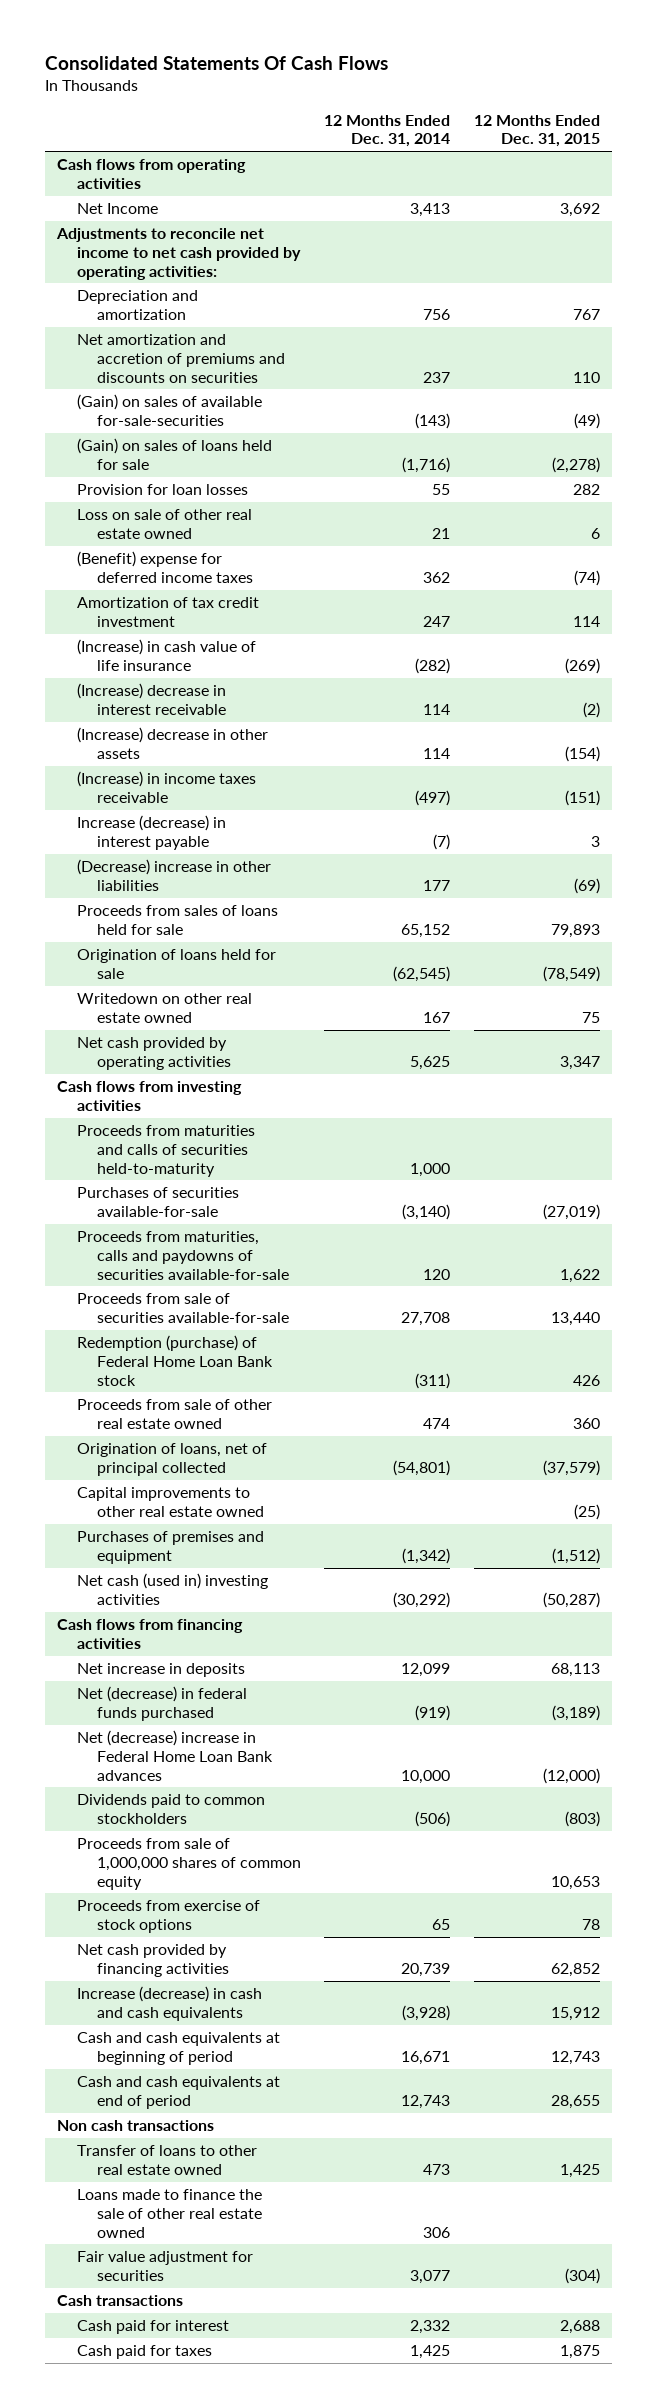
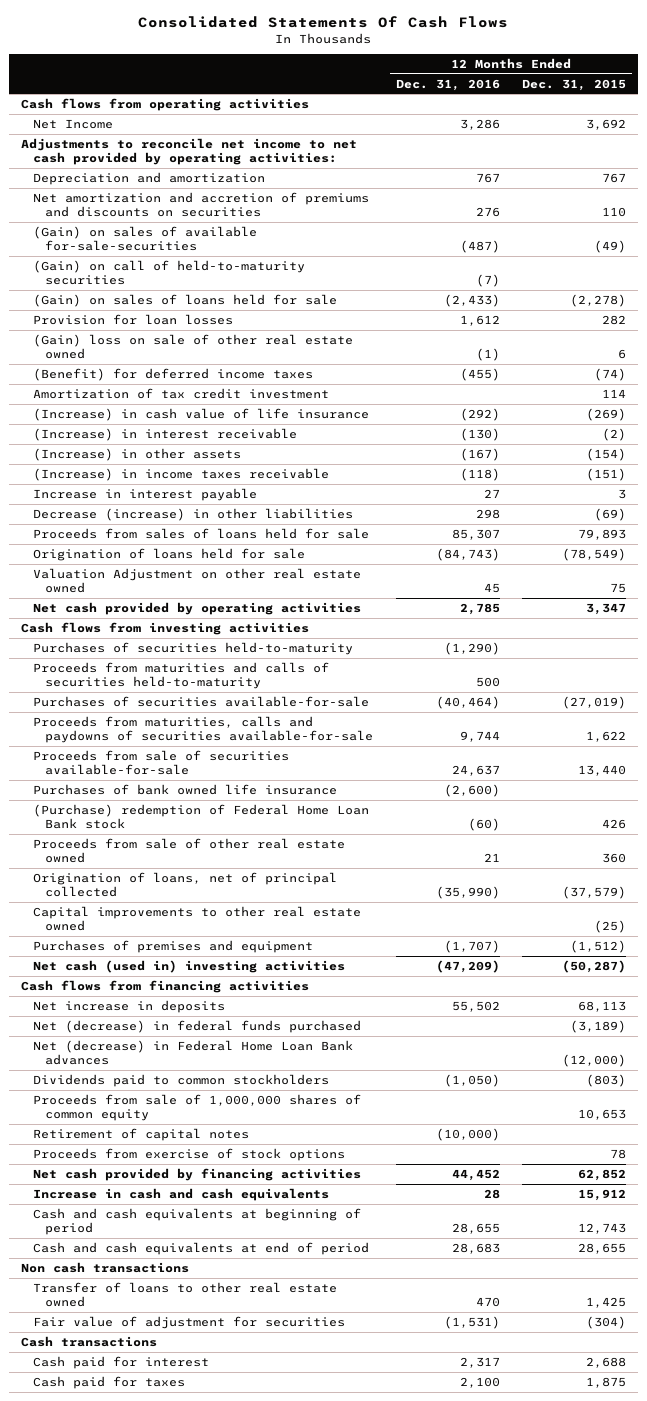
- | 12 Months Ended Dec. 31, 2014 | 12 Months Ended Dec. 31, 2015
+ | 12 Months Ended Dec. 31, 2016 | 12 Months Ended Dec. 31, 2015
+ (Gain) on call of held-to-maturity securities | (7) |
- Loss on sale of other real estate owned | 21 | 6
- (Benefit) expense for deferred income taxes | 362 | (74)
+ (Gain) loss on sale of other real estate owned | (1) | 6
+ (Benefit) for deferred income taxes | (455) | (74)
- (Increase) decrease in interest receivable | 114 | (2)
- (Increase) decrease in other assets | 114 | (154)
+ (Increase) in interest receivable | (130) | (2)
+ (Increase) in other assets | (167) | (154)
- Increase (decrease) in interest payable | (7) | 3
- (Decrease) increase in other liabilities | 177 | (69)
+ Increase in interest payable | 27 | 3
+ Decrease (increase) in other liabilities | 298 | (69)
- Writedown on other real estate owned | 167 | 75
+ Valuation Adjustment on other real estate owned | 45 | 75
+ Purchases of securities held-to-maturity | (1,290) |
- Redemption (purchase) of Federal Home Loan Bank stock | (311) | 426
+ Purchases of bank owned life insurance | (2,600) |
+ (Purchase) redemption of Federal Home Loan Bank stock | (60) | 426
- Net (decrease) increase in Federal Home Loan Bank advances | 10,000 | (12,000)
+ Net (decrease) in Federal Home Loan Bank advances | | (12,000)
+ Retirement of capital notes | (10,000) |
- Increase (decrease) in cash and cash equivalents | (3,928) | 15,912
+ Increase in cash and cash equivalents | 28 | 15,912
- Loans made to finance the sale of other real estate owned | 306 |
- Fair value adjustment for securities | 3,077 | (304)
+ Fair value of adjustment for securities | (1,531) | (304)

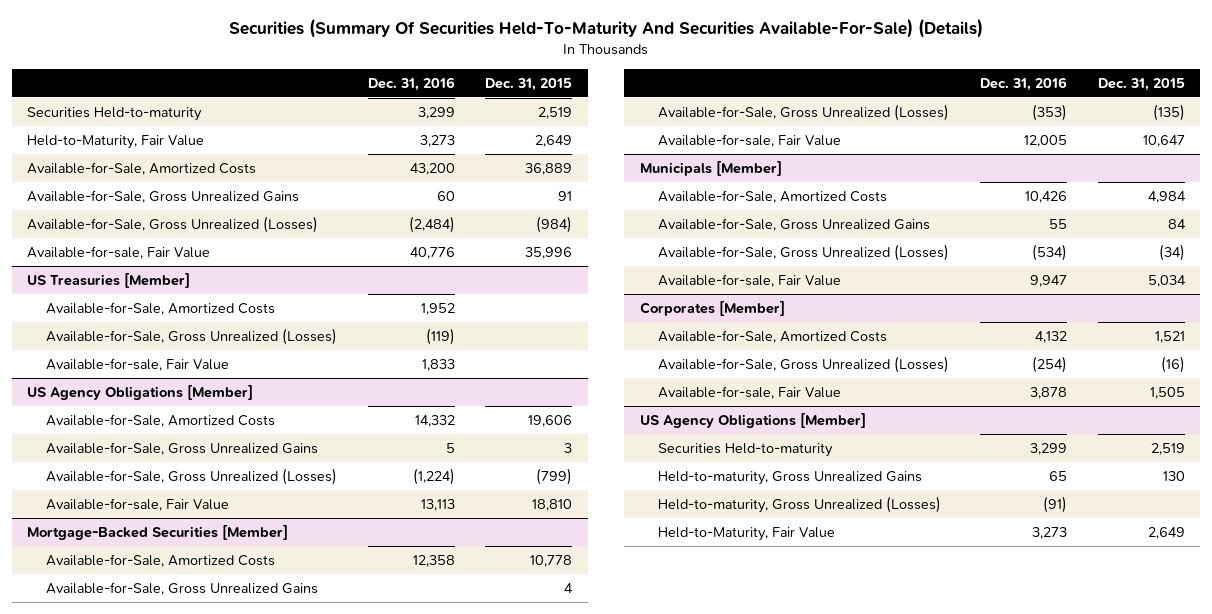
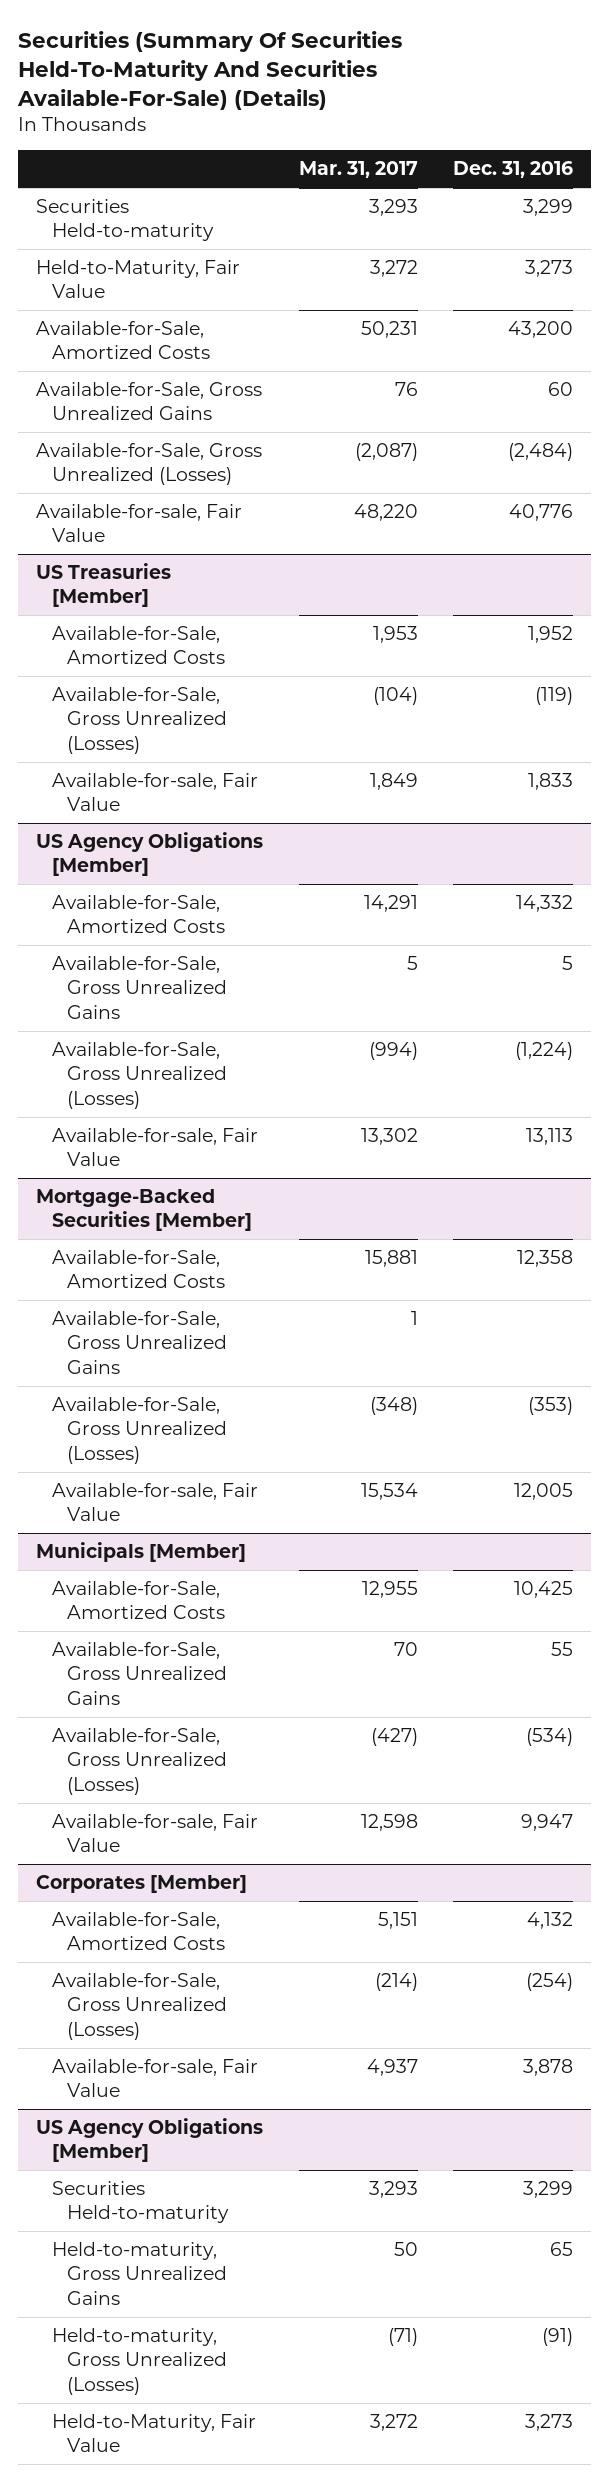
- | Dec. 31, 2016 | Dec. 31, 2015
+ | Mar. 31, 2017 | Dec. 31, 2016
@ Municipals [Member]
- Available-for-Sale, Amortized Costs | 10,426 | 4,984
+ Available-for-Sale, Amortized Costs | 12,955 | 10,425

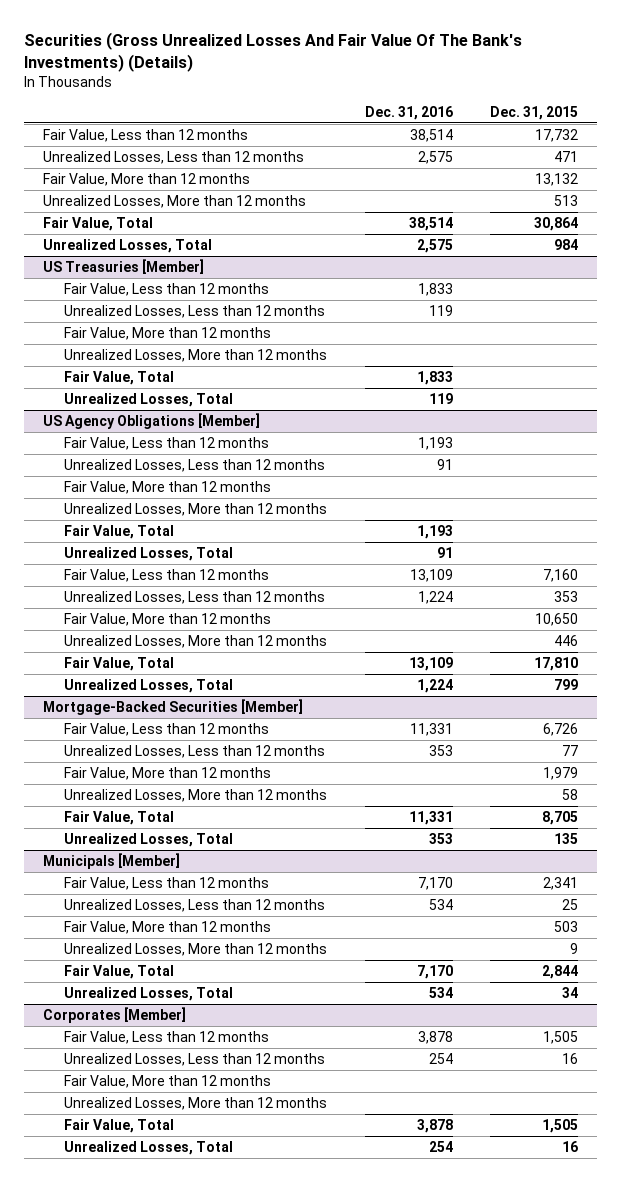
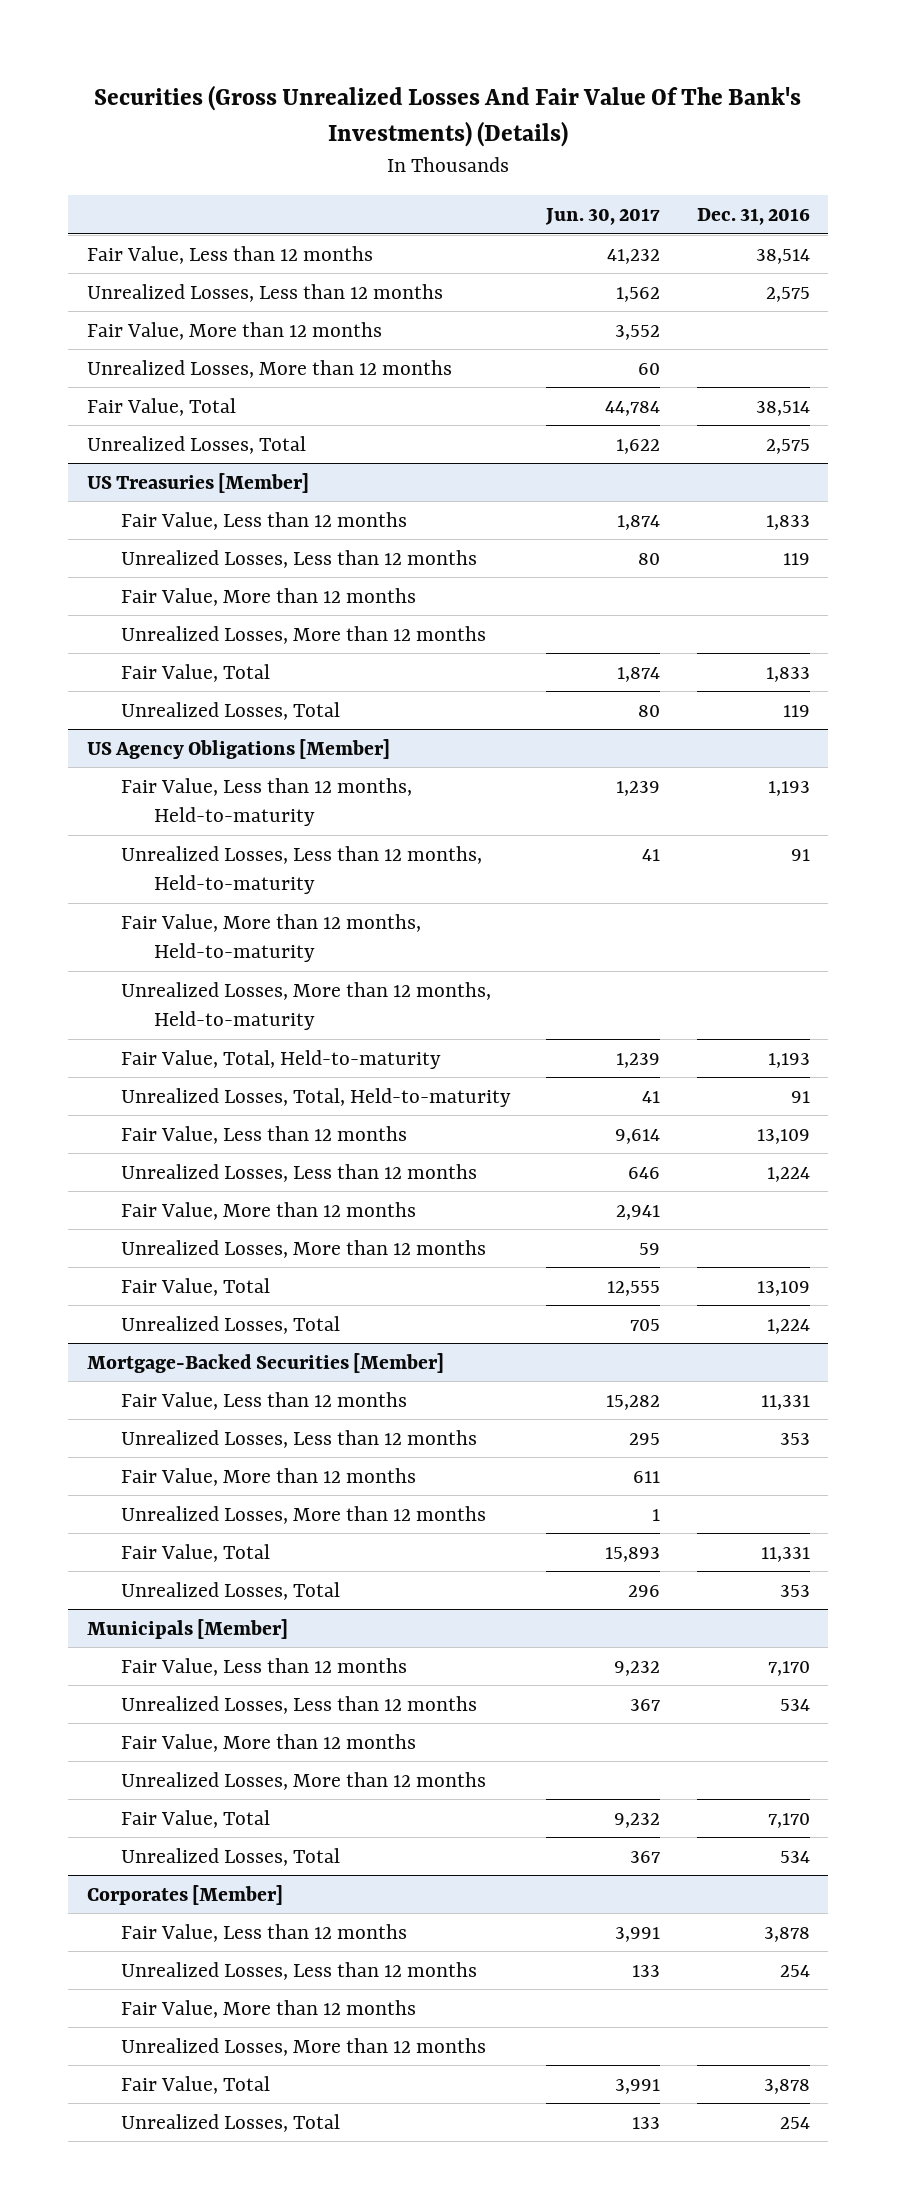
- | Dec. 31, 2016 | Dec. 31, 2015
+ | Jun. 30, 2017 | Dec. 31, 2016
@ US Agency Obligations [Member]
- Fair Value, Less than 12 months | 1,193 |
- Unrealized Losses, Less than 12 months | 91 |
- Fair Value, More than 12 months
- Unrealized Losses, More than 12 months
- Fair Value, Total | 1,193 |
- Unrealized Losses, Total | 91 |
+ Fair Value, Less than 12 months, Held-to-maturity | 1,239 | 1,193
+ Unrealized Losses, Less than 12 months, Held-to-maturity | 41 | 91
+ Fair Value, More than 12 months, Held-to-maturity
+ Unrealized Losses, More than 12 months, Held-to-maturity
+ Fair Value, Total, Held-to-maturity | 1,239 | 1,193
+ Unrealized Losses, Total, Held-to-maturity | 41 | 91

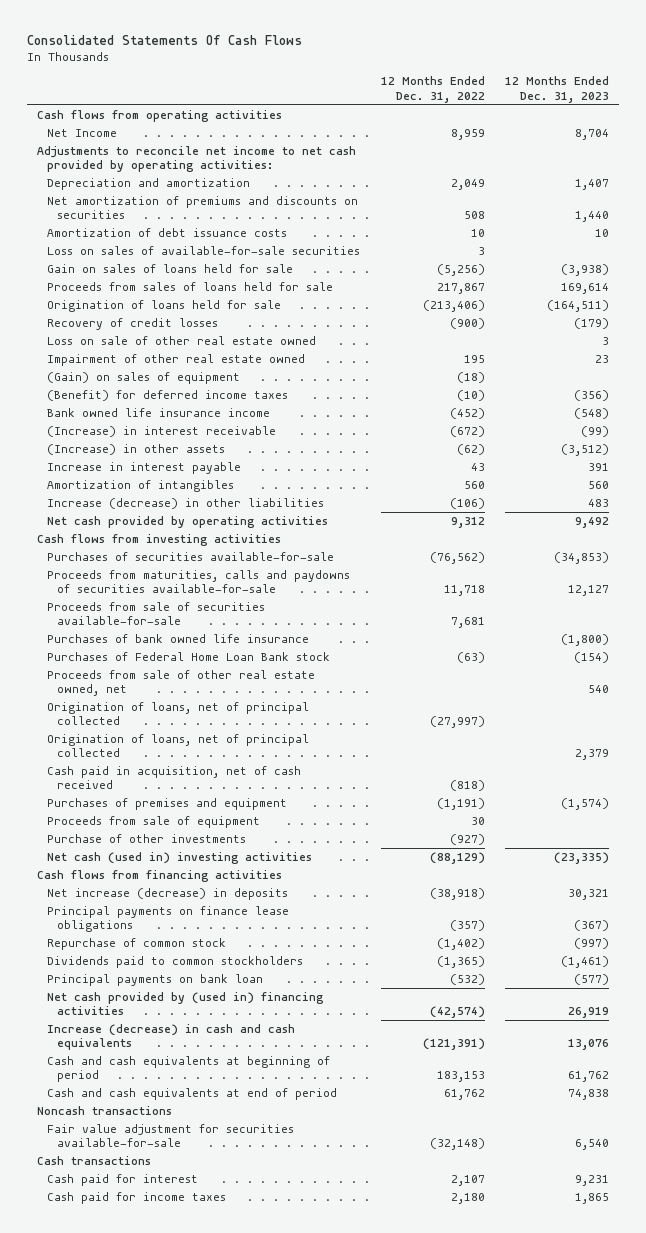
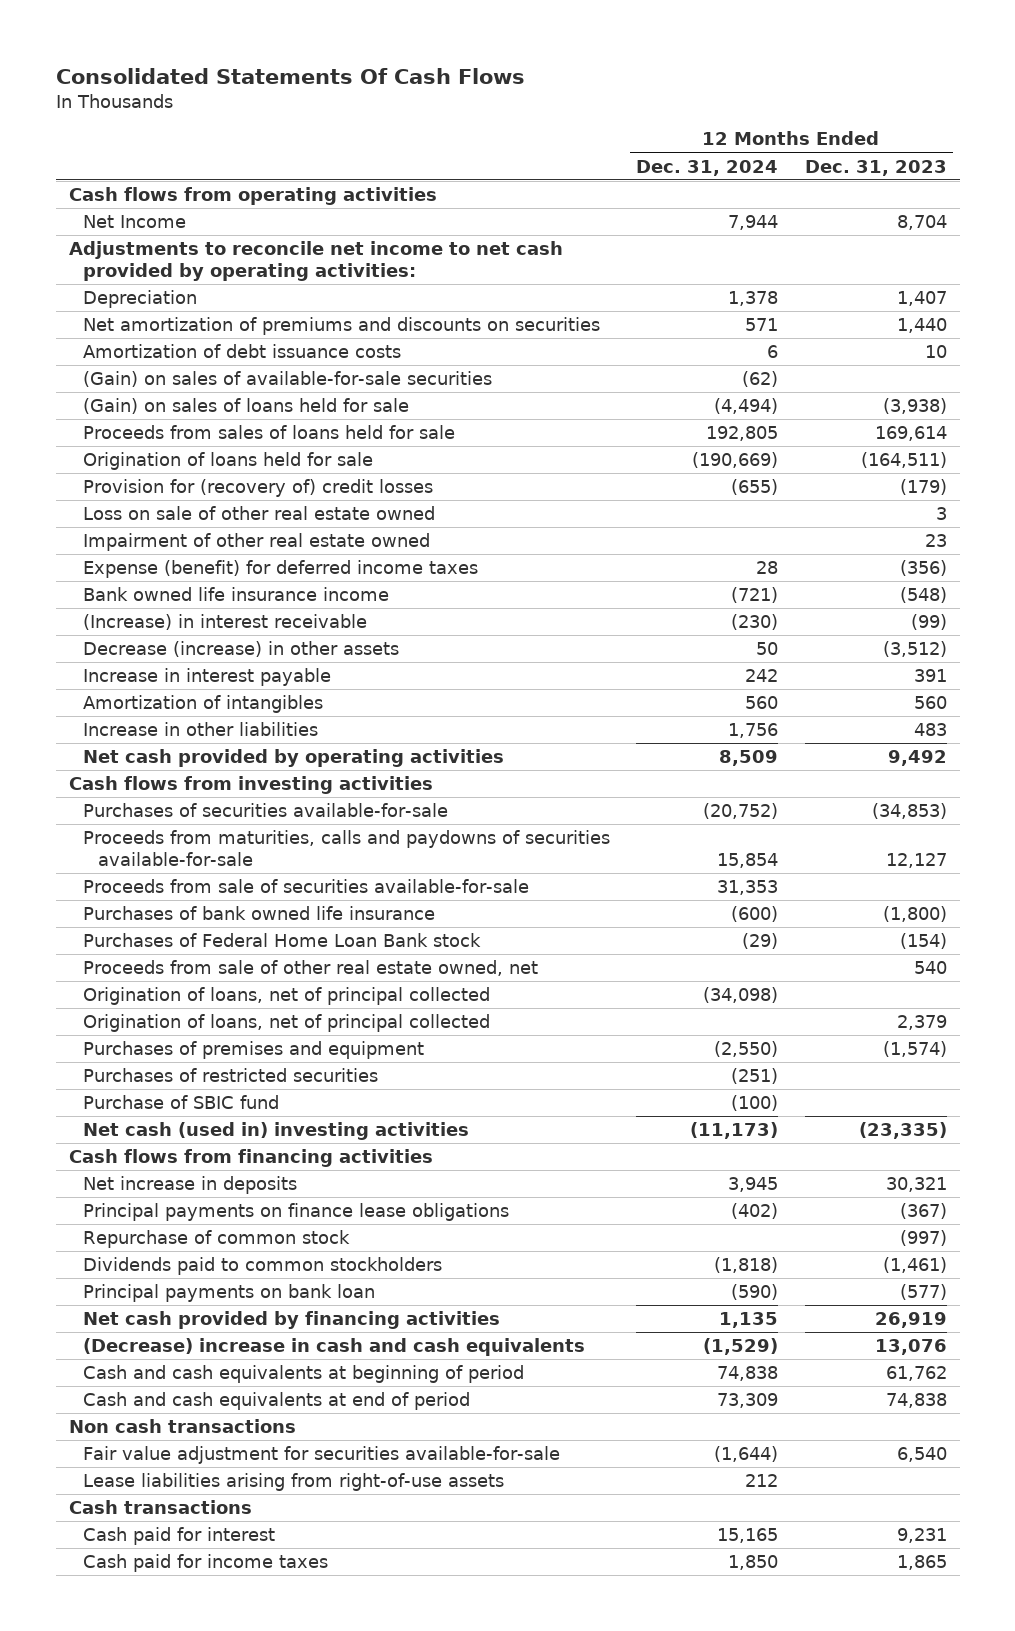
- | 12 Months Ended Dec. 31, 2022 | 12 Months Ended Dec. 31, 2023
+ | 12 Months Ended Dec. 31, 2024 | 12 Months Ended Dec. 31, 2023
- Depreciation and amortization | 2,049 | 1,407
+ Depreciation | 1,378 | 1,407
- Loss on sales of available-for-sale securities | 3 |
- Gain on sales of loans held for sale | (5,256) | (3,938)
+ (Gain) on sales of available-for-sale securities | (62) |
+ (Gain) on sales of loans held for sale | (4,494) | (3,938)
- Recovery of credit losses | (900) | (179)
+ Provision for (recovery of) credit losses | (655) | (179)
- (Gain) on sales of equipment | (18) |
- (Benefit) for deferred income taxes | (10) | (356)
+ Expense (benefit) for deferred income taxes | 28 | (356)
- (Increase) in other assets | (62) | (3,512)
+ Decrease (increase) in other assets | 50 | (3,512)
- Increase (decrease) in other liabilities | (106) | 483
+ Increase in other liabilities | 1,756 | 483
- Cash paid in acquisition, net of cash received | (818) |
- Proceeds from sale of equipment | 30 |
- Purchase of other investments | (927) |
+ Purchases of restricted securities | (251) |
+ Purchase of SBIC fund | (100) |
- Net increase (decrease) in deposits | (38,918) | 30,321
+ Net increase in deposits | 3,945 | 30,321
- Net cash provided by (used in) financing activities | (42,574) | 26,919
- Increase (decrease) in cash and cash equivalents | (121,391) | 13,076
+ Net cash provided by financing activities | 1,135 | 26,919
+ (Decrease) increase in cash and cash equivalents | (1,529) | 13,076
- Noncash transactions
+ Non cash transactions
+ Lease liabilities arising from right-of-use assets | 212 |

